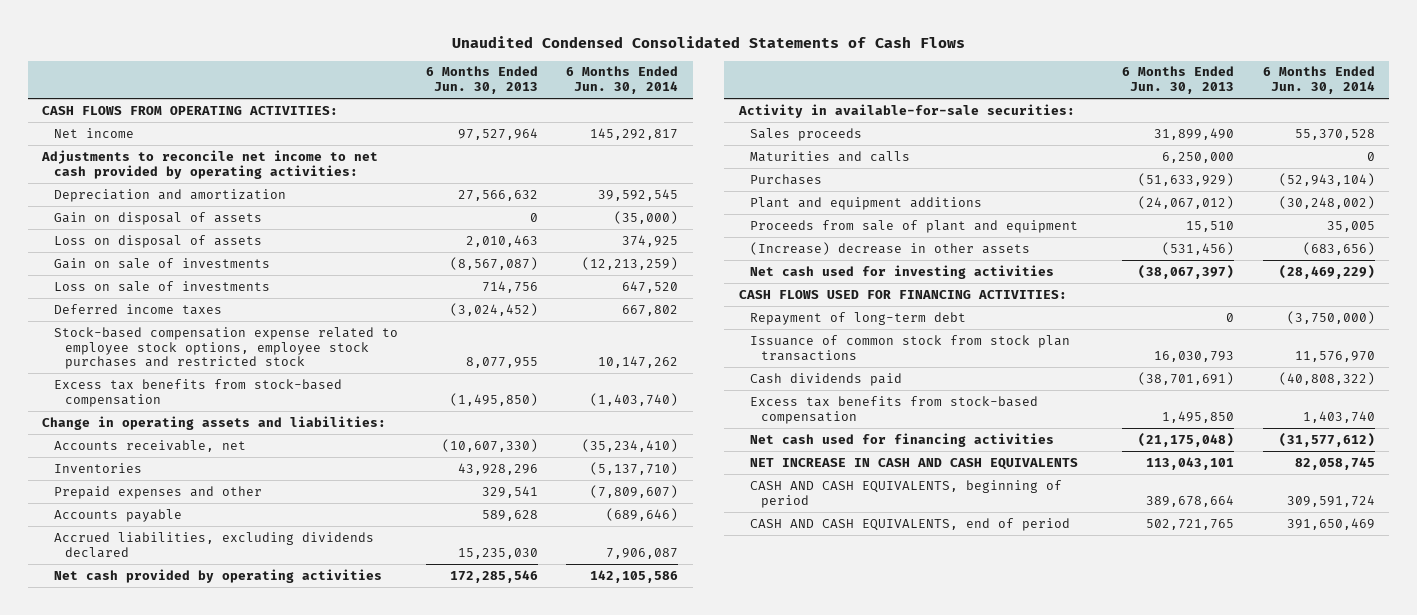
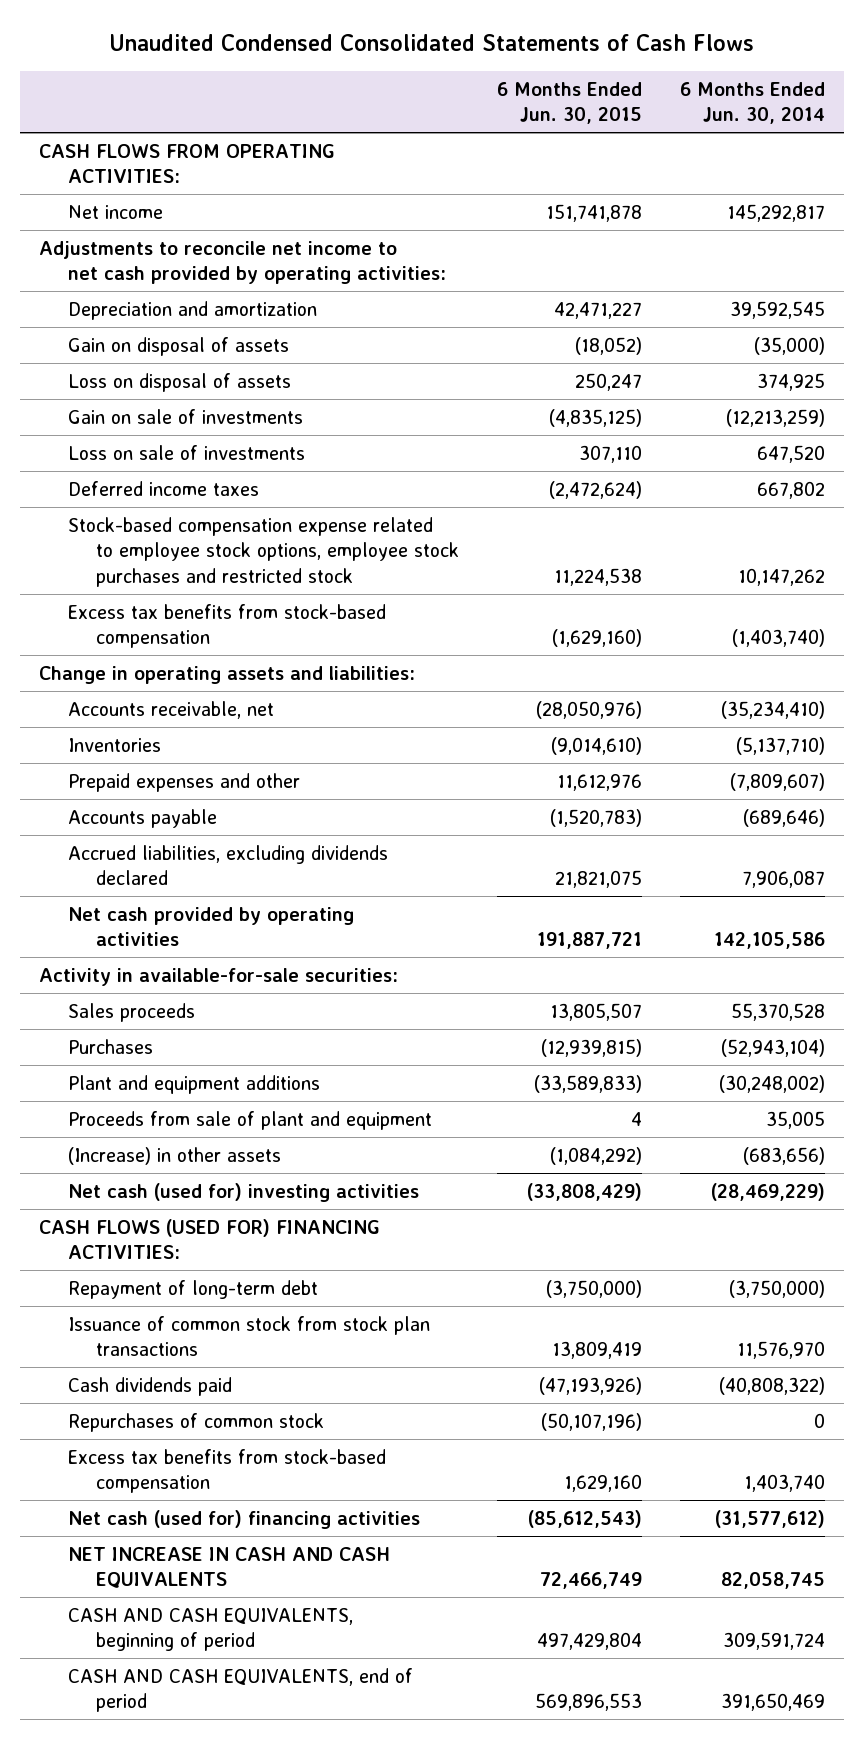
- | 6 Months Ended Jun. 30, 2013 | 6 Months Ended Jun. 30, 2014
+ | 6 Months Ended Jun. 30, 2015 | 6 Months Ended Jun. 30, 2014
- Maturities and calls | 6,250,000 | 0
- (Increase) decrease in other assets | (531,456) | (683,656)
- Net cash used for investing activities | (38,067,397) | (28,469,229)
- CASH FLOWS USED FOR FINANCING ACTIVITIES:
+ (Increase) in other assets | (1,084,292) | (683,656)
+ Net cash (used for) investing activities | (33,808,429) | (28,469,229)
+ CASH FLOWS (USED FOR) FINANCING ACTIVITIES:
+ Repurchases of common stock | (50,107,196) | 0
- Net cash used for financing activities | (21,175,048) | (31,577,612)
+ Net cash (used for) financing activities | (85,612,543) | (31,577,612)

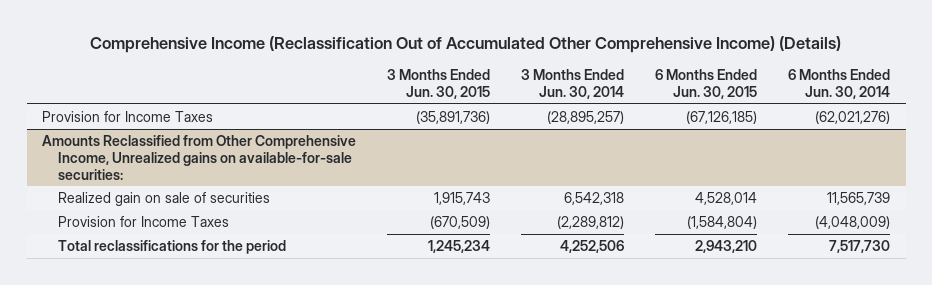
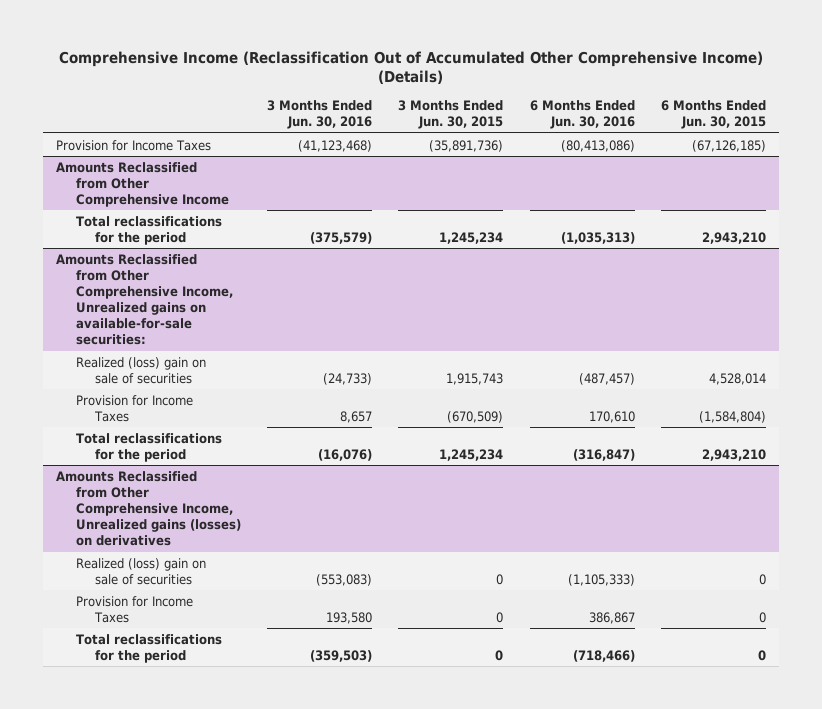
- | 3 Months Ended Jun. 30, 2015 | 3 Months Ended Jun. 30, 2014 | 6 Months Ended Jun. 30, 2015 | 6 Months Ended Jun. 30, 2014
+ | 3 Months Ended Jun. 30, 2016 | 3 Months Ended Jun. 30, 2015 | 6 Months Ended Jun. 30, 2016 | 6 Months Ended Jun. 30, 2015
+ Amounts Reclassified from Other Comprehensive Income
+ Total reclassifications for the period | (375,579) | 1,245,234 | (1,035,313) | 2,943,210
@ Amounts Reclassified from Other Comprehensive Income, Unrealized gains on available-for-sale securities:
- Realized gain on sale of securities | 1,915,743 | 6,542,318 | 4,528,014 | 11,565,739
+ Realized (loss) gain on sale of securities | (24,733) | 1,915,743 | (487,457) | 4,528,014
+ Amounts Reclassified from Other Comprehensive Income, Unrealized gains (losses) on derivatives
+ Realized (loss) gain on sale of securities | (553,083) | 0 | (1,105,333) | 0
+ Provision for Income Taxes | 193,580 | 0 | 386,867 | 0
+ Total reclassifications for the period | (359,503) | 0 | (718,466) | 0

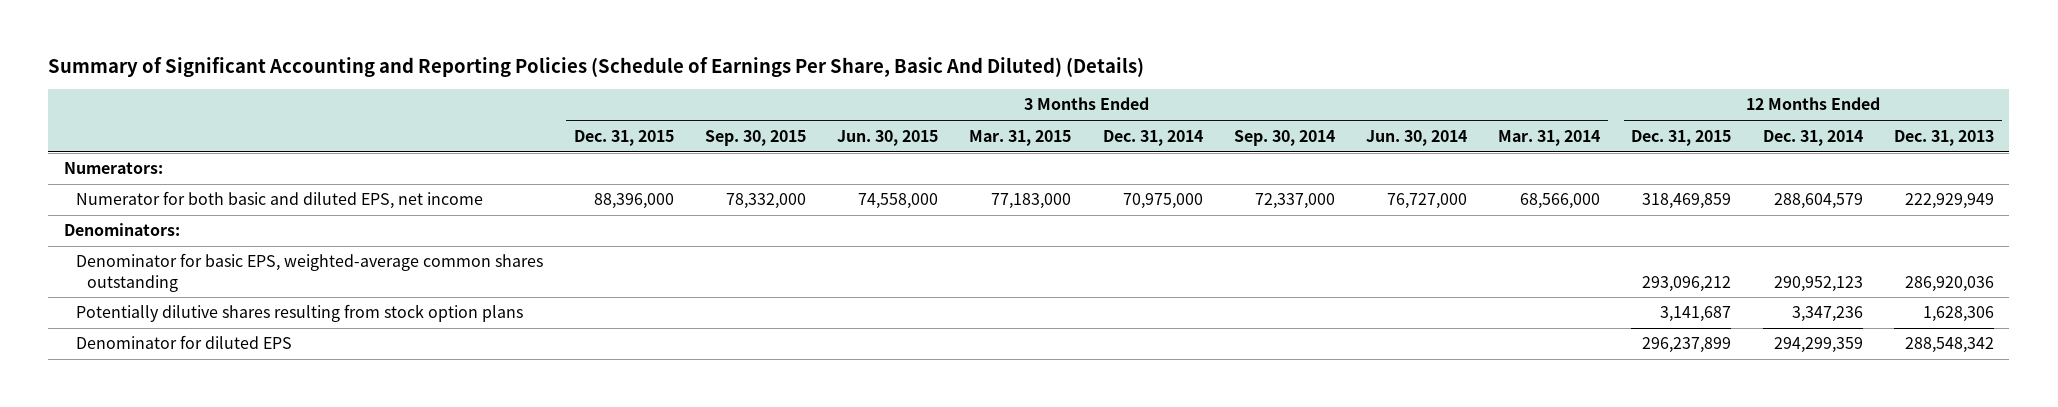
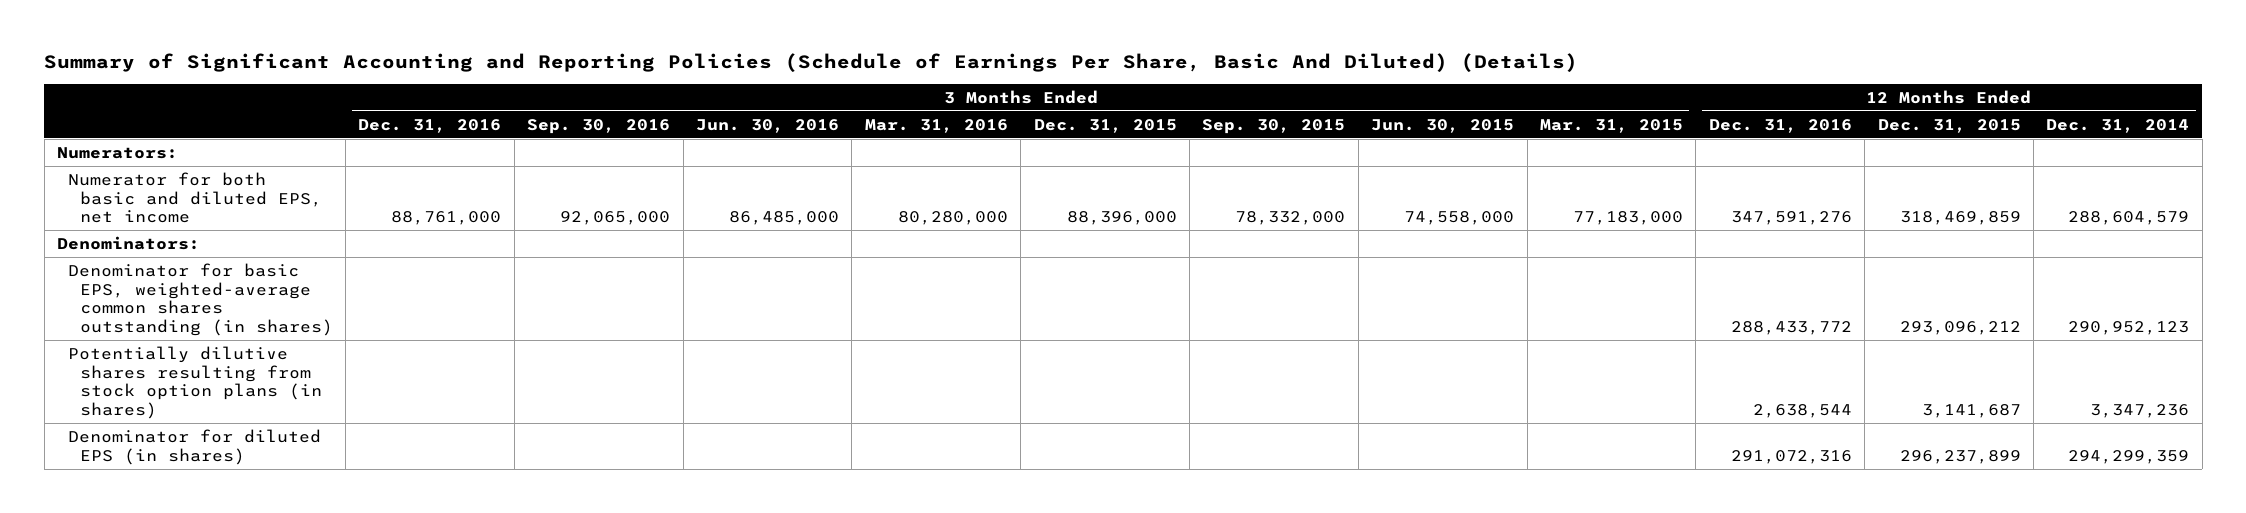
- | 3 Months Ended Dec. 31, 2015 | 3 Months Ended Sep. 30, 2015 | 3 Months Ended Jun. 30, 2015 | 3 Months Ended Mar. 31, 2015 | 3 Months Ended Dec. 31, 2014 | 3 Months Ended Sep. 30, 2014 | 3 Months Ended Jun. 30, 2014 | 3 Months Ended Mar. 31, 2014 | 12 Months Ended Dec. 31, 2015 | 12 Months Ended Dec. 31, 2014 | 12 Months Ended Dec. 31, 2013
+ | 3 Months Ended Dec. 31, 2016 | 3 Months Ended Sep. 30, 2016 | 3 Months Ended Jun. 30, 2016 | 3 Months Ended Mar. 31, 2016 | 3 Months Ended Dec. 31, 2015 | 3 Months Ended Sep. 30, 2015 | 3 Months Ended Jun. 30, 2015 | 3 Months Ended Mar. 31, 2015 | 12 Months Ended Dec. 31, 2016 | 12 Months Ended Dec. 31, 2015 | 12 Months Ended Dec. 31, 2014
- Denominator for basic EPS, weighted-average common shares outstanding | | | | | | | | | 293,096,212 | 290,952,123 | 286,920,036
- Potentially dilutive shares resulting from stock option plans | | | | | | | | | 3,141,687 | 3,347,236 | 1,628,306
- Denominator for diluted EPS | | | | | | | | | 296,237,899 | 294,299,359 | 288,548,342
+ Denominator for basic EPS, weighted-average common shares outstanding (in shares) | | | | | | | | | 288,433,772 | 293,096,212 | 290,952,123
+ Potentially dilutive shares resulting from stock option plans (in shares) | | | | | | | | | 2,638,544 | 3,141,687 | 3,347,236
+ Denominator for diluted EPS (in shares) | | | | | | | | | 291,072,316 | 296,237,899 | 294,299,359

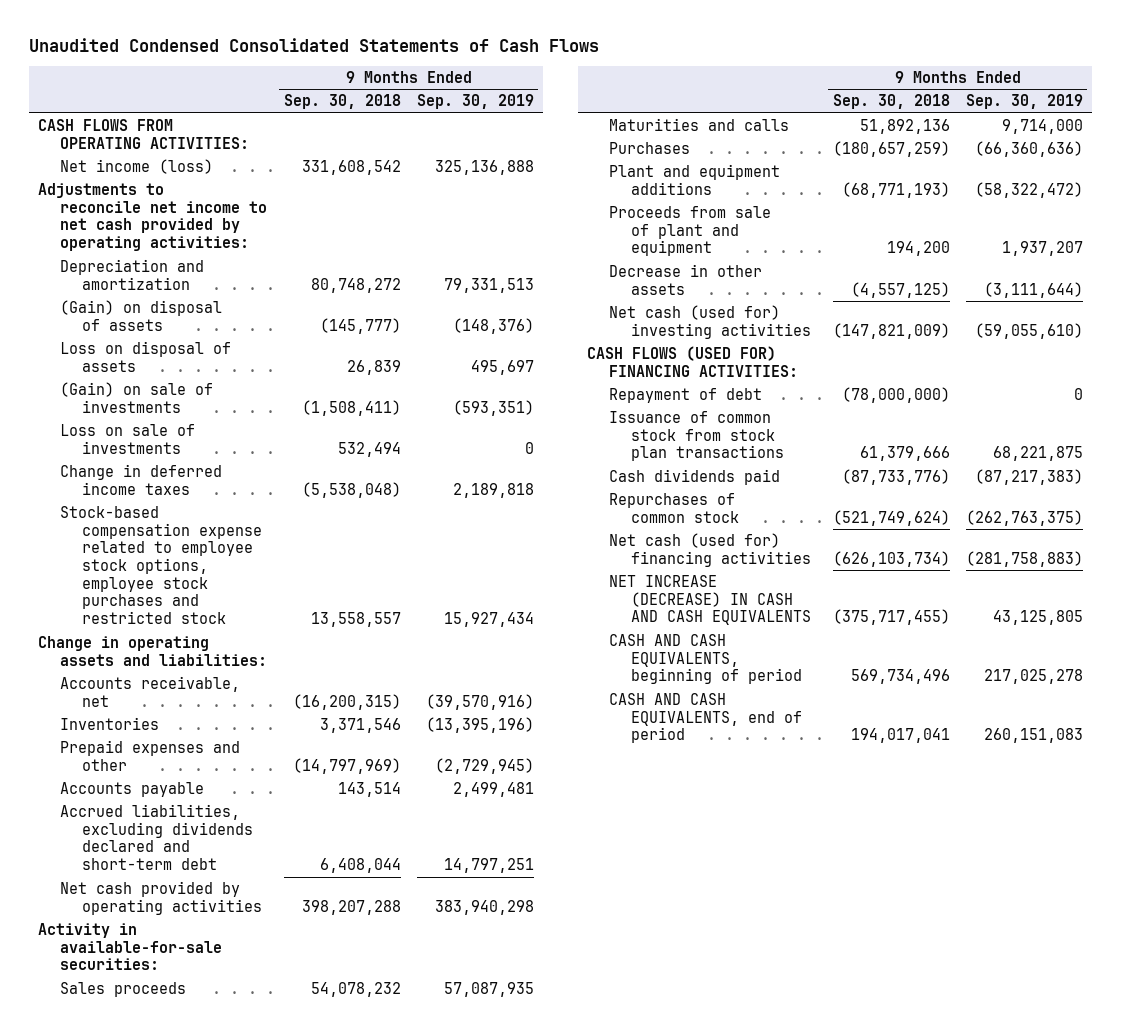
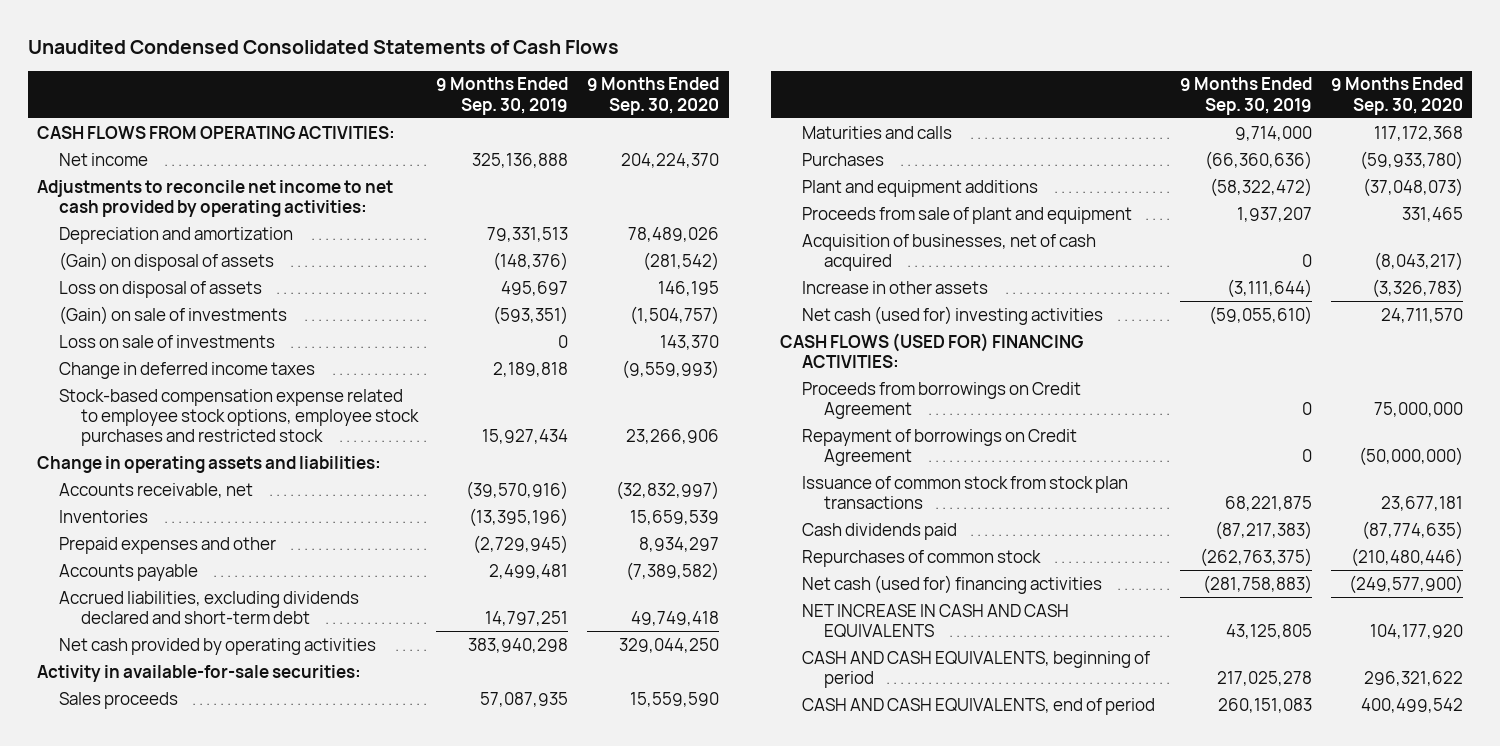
- | 9 Months Ended Sep. 30, 2018 | 9 Months Ended Sep. 30, 2019
+ | 9 Months Ended Sep. 30, 2019 | 9 Months Ended Sep. 30, 2020
- Net income (loss) | 331,608,542 | 325,136,888
+ Net income | 325,136,888 | 204,224,370
- Decrease in other assets | (4,557,125) | (3,111,644)
+ Acquisition of businesses, net of cash acquired | 0 | (8,043,217)
+ Increase in other assets | (3,111,644) | (3,326,783)
- Repayment of debt | (78,000,000) | 0
+ Proceeds from borrowings on Credit Agreement | 0 | 75,000,000
+ Repayment of borrowings on Credit Agreement | 0 | (50,000,000)
- NET INCREASE (DECREASE) IN CASH AND CASH EQUIVALENTS | (375,717,455) | 43,125,805
+ NET INCREASE IN CASH AND CASH EQUIVALENTS | 43,125,805 | 104,177,920

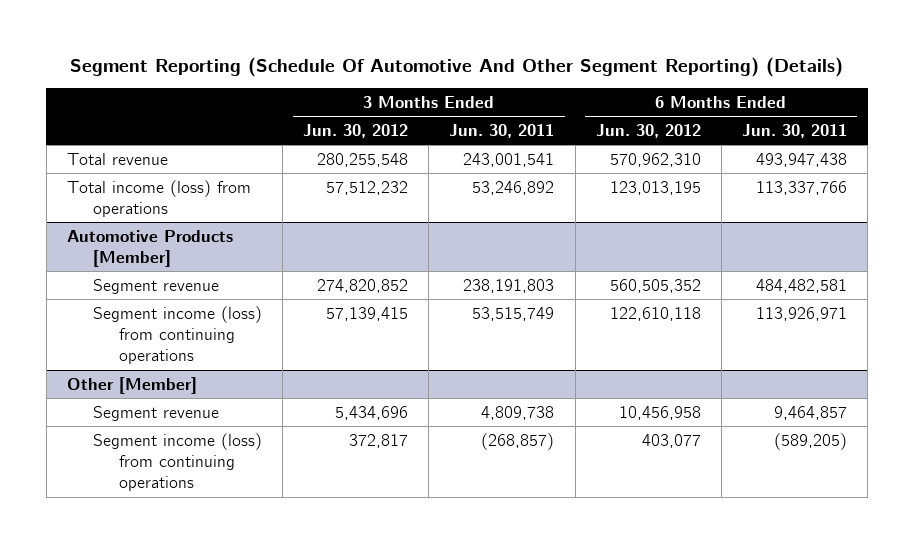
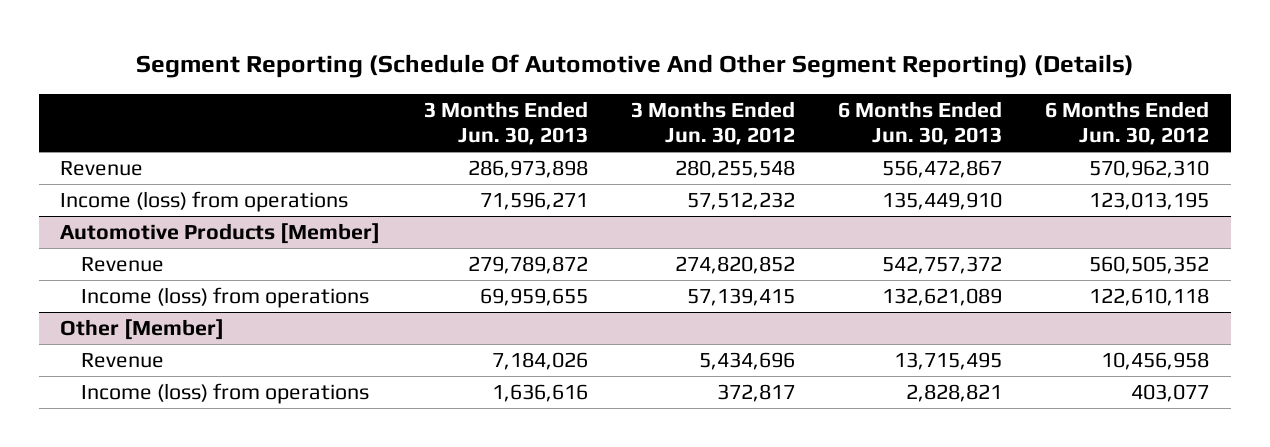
- | 3 Months Ended Jun. 30, 2012 | 3 Months Ended Jun. 30, 2011 | 6 Months Ended Jun. 30, 2012 | 6 Months Ended Jun. 30, 2011
+ | 3 Months Ended Jun. 30, 2013 | 3 Months Ended Jun. 30, 2012 | 6 Months Ended Jun. 30, 2013 | 6 Months Ended Jun. 30, 2012
- Total revenue | 280,255,548 | 243,001,541 | 570,962,310 | 493,947,438
- Total income (loss) from operations | 57,512,232 | 53,246,892 | 123,013,195 | 113,337,766
+ Revenue | 286,973,898 | 280,255,548 | 556,472,867 | 570,962,310
+ Income (loss) from operations | 71,596,271 | 57,512,232 | 135,449,910 | 123,013,195
@ Automotive Products [Member]
- Segment revenue | 274,820,852 | 238,191,803 | 560,505,352 | 484,482,581
- Segment income (loss) from continuing operations | 57,139,415 | 53,515,749 | 122,610,118 | 113,926,971
+ Revenue | 279,789,872 | 274,820,852 | 542,757,372 | 560,505,352
+ Income (loss) from operations | 69,959,655 | 57,139,415 | 132,621,089 | 122,610,118
@ Other [Member]
- Segment revenue | 5,434,696 | 4,809,738 | 10,456,958 | 9,464,857
- Segment income (loss) from continuing operations | 372,817 | (268,857) | 403,077 | (589,205)
+ Revenue | 7,184,026 | 5,434,696 | 13,715,495 | 10,456,958
+ Income (loss) from operations | 1,636,616 | 372,817 | 2,828,821 | 403,077

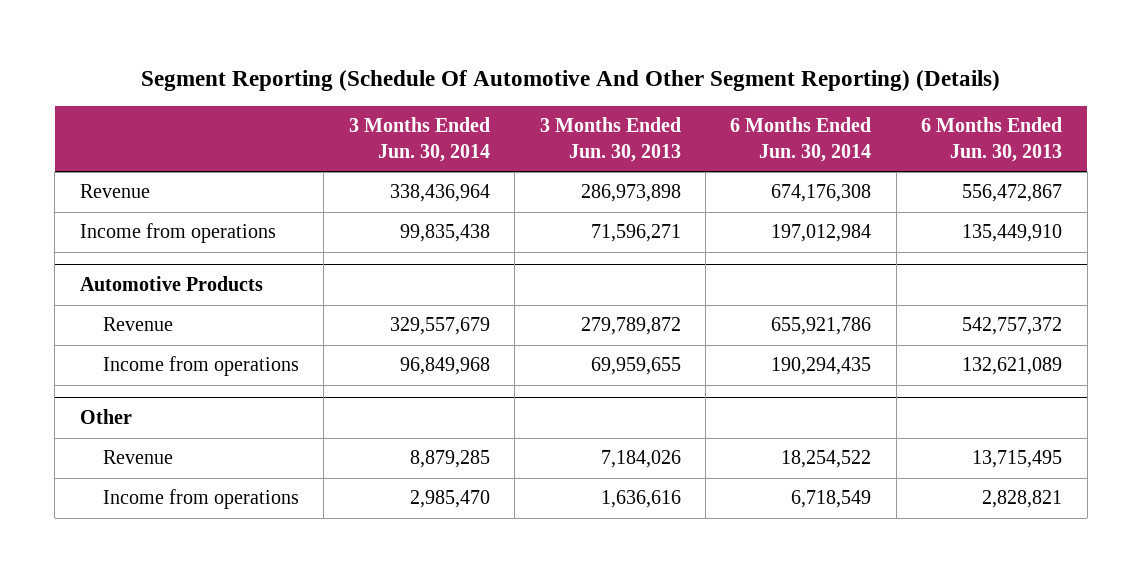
- | 3 Months Ended Jun. 30, 2013 | 3 Months Ended Jun. 30, 2012 | 6 Months Ended Jun. 30, 2013 | 6 Months Ended Jun. 30, 2012
+ | 3 Months Ended Jun. 30, 2014 | 3 Months Ended Jun. 30, 2013 | 6 Months Ended Jun. 30, 2014 | 6 Months Ended Jun. 30, 2013
- Income (loss) from operations | 71,596,271 | 57,512,232 | 135,449,910 | 123,013,195
- Automotive Products [Member]
+ Income from operations | 99,835,438 | 71,596,271 | 197,012,984 | 135,449,910
+ Automotive Products
- Income (loss) from operations | 69,959,655 | 57,139,415 | 132,621,089 | 122,610,118
- Other [Member]
+ Income from operations | 96,849,968 | 69,959,655 | 190,294,435 | 132,621,089
+ Other
- Income (loss) from operations | 1,636,616 | 372,817 | 2,828,821 | 403,077
+ Income from operations | 2,985,470 | 1,636,616 | 6,718,549 | 2,828,821

